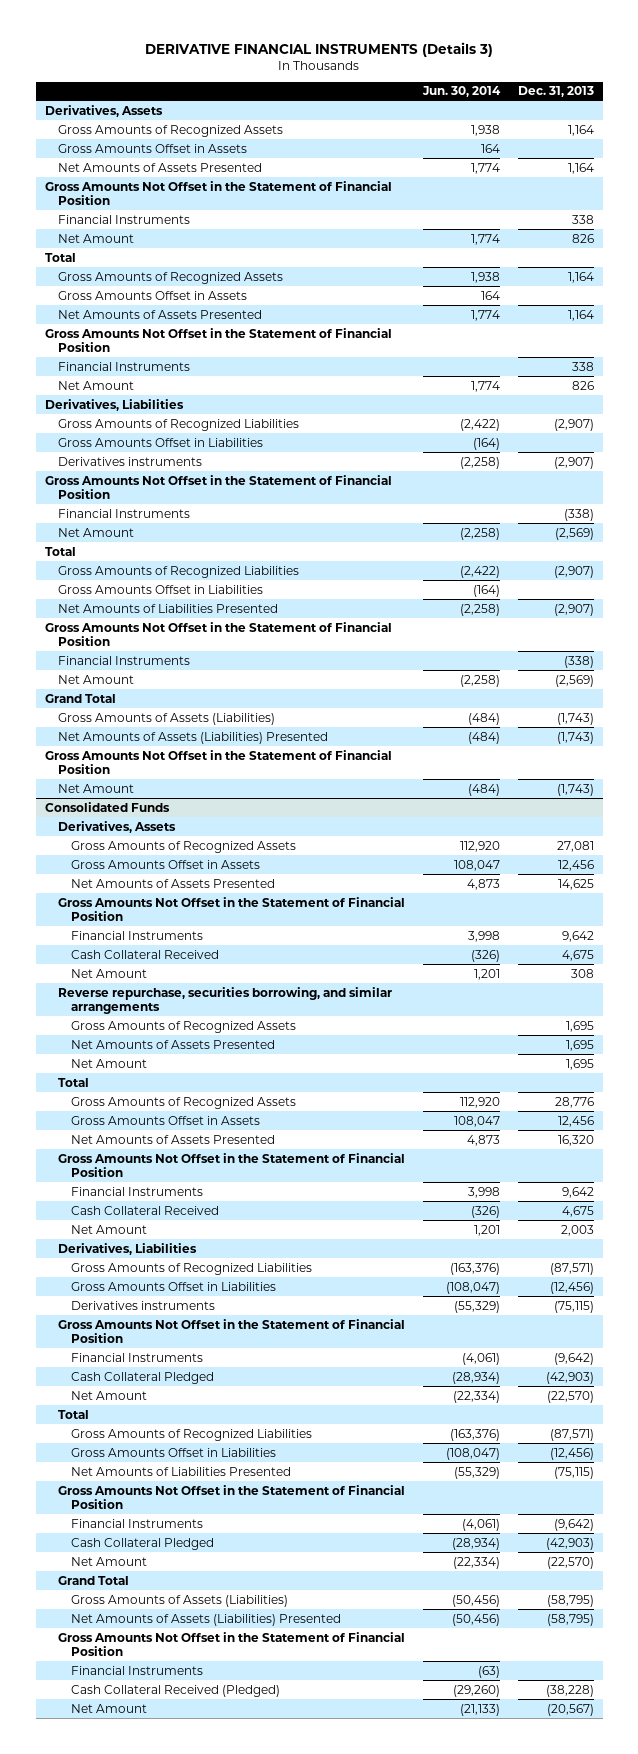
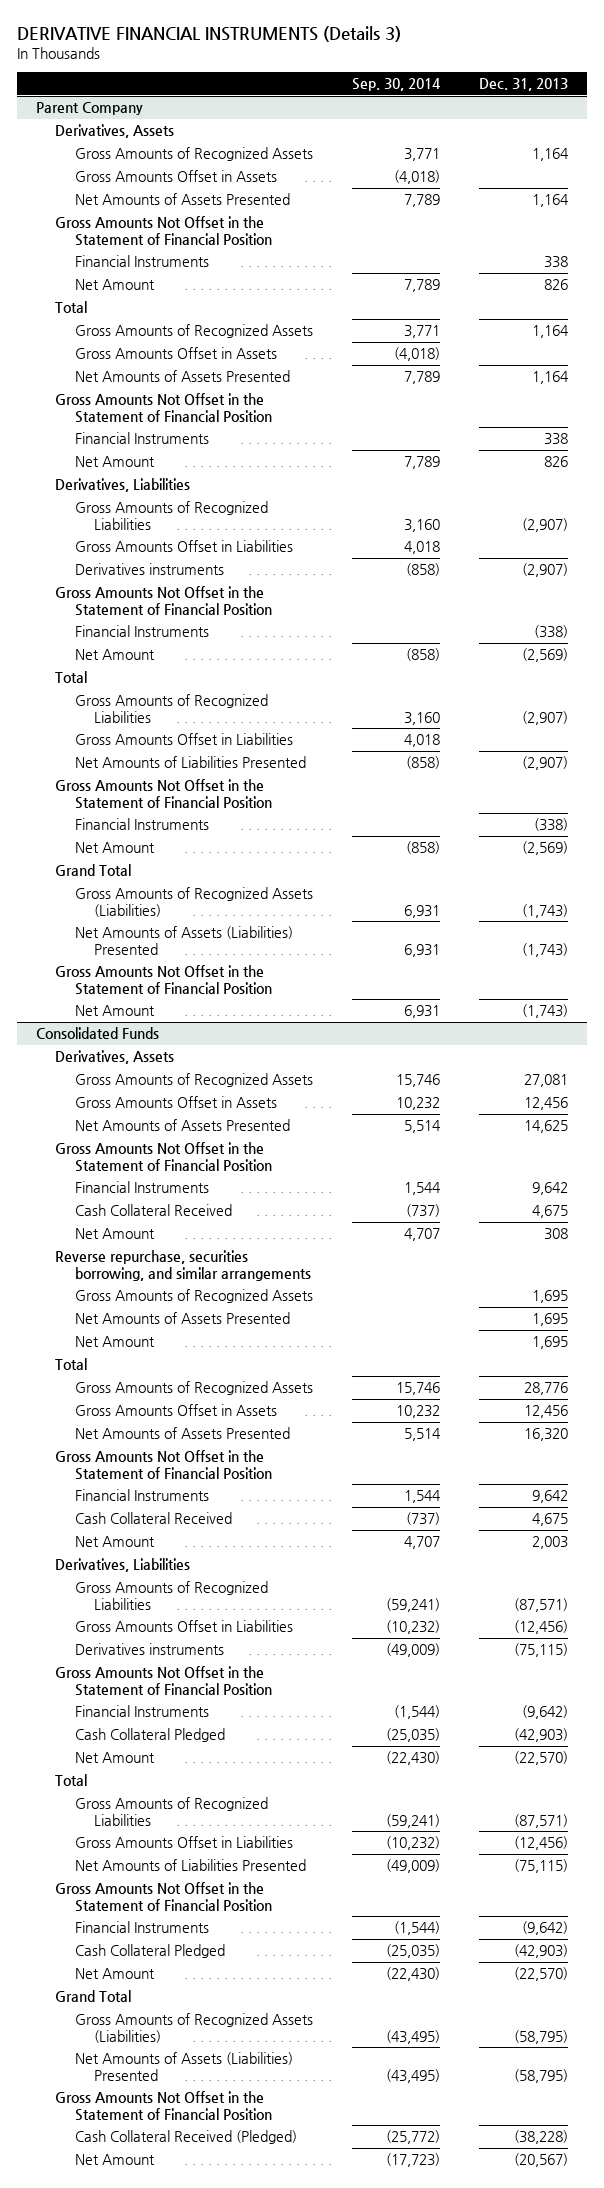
- | Jun. 30, 2014 | Dec. 31, 2013
+ | Sep. 30, 2014 | Dec. 31, 2013
+ Parent Company
- Gross Amounts of Assets (Liabilities) | (484) | (1,743)
+ Gross Amounts of Recognized Assets (Liabilities) | 6,931 | (1,743)
@ Consolidated Funds
- Gross Amounts of Assets (Liabilities) | (50,456) | (58,795)
+ Gross Amounts of Recognized Assets (Liabilities) | (43,495) | (58,795)
- Financial Instruments | (63) |

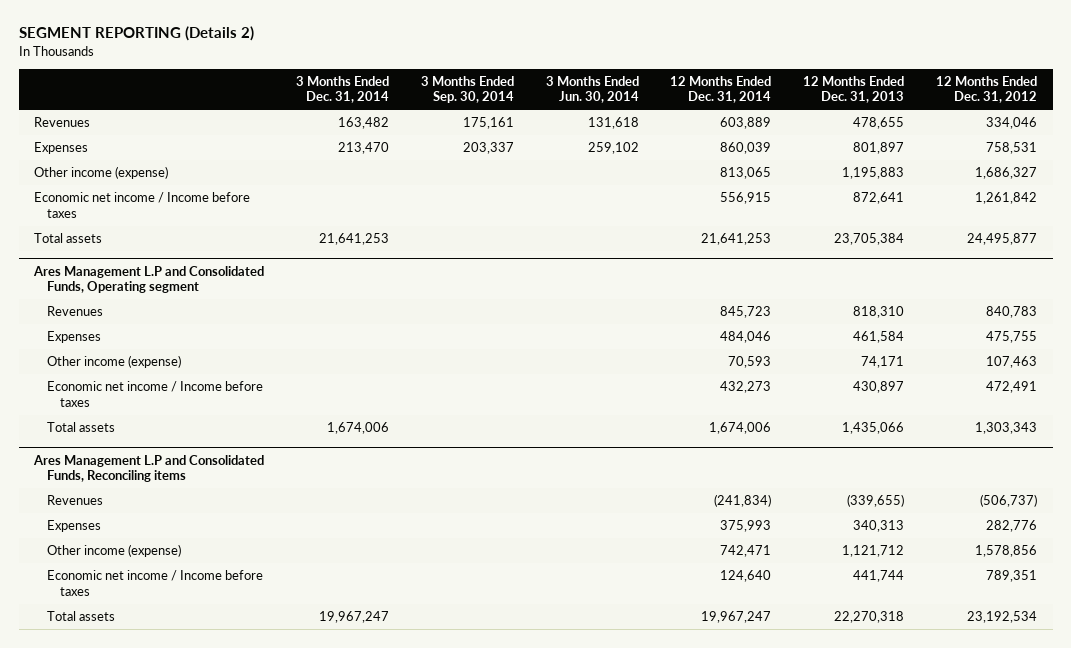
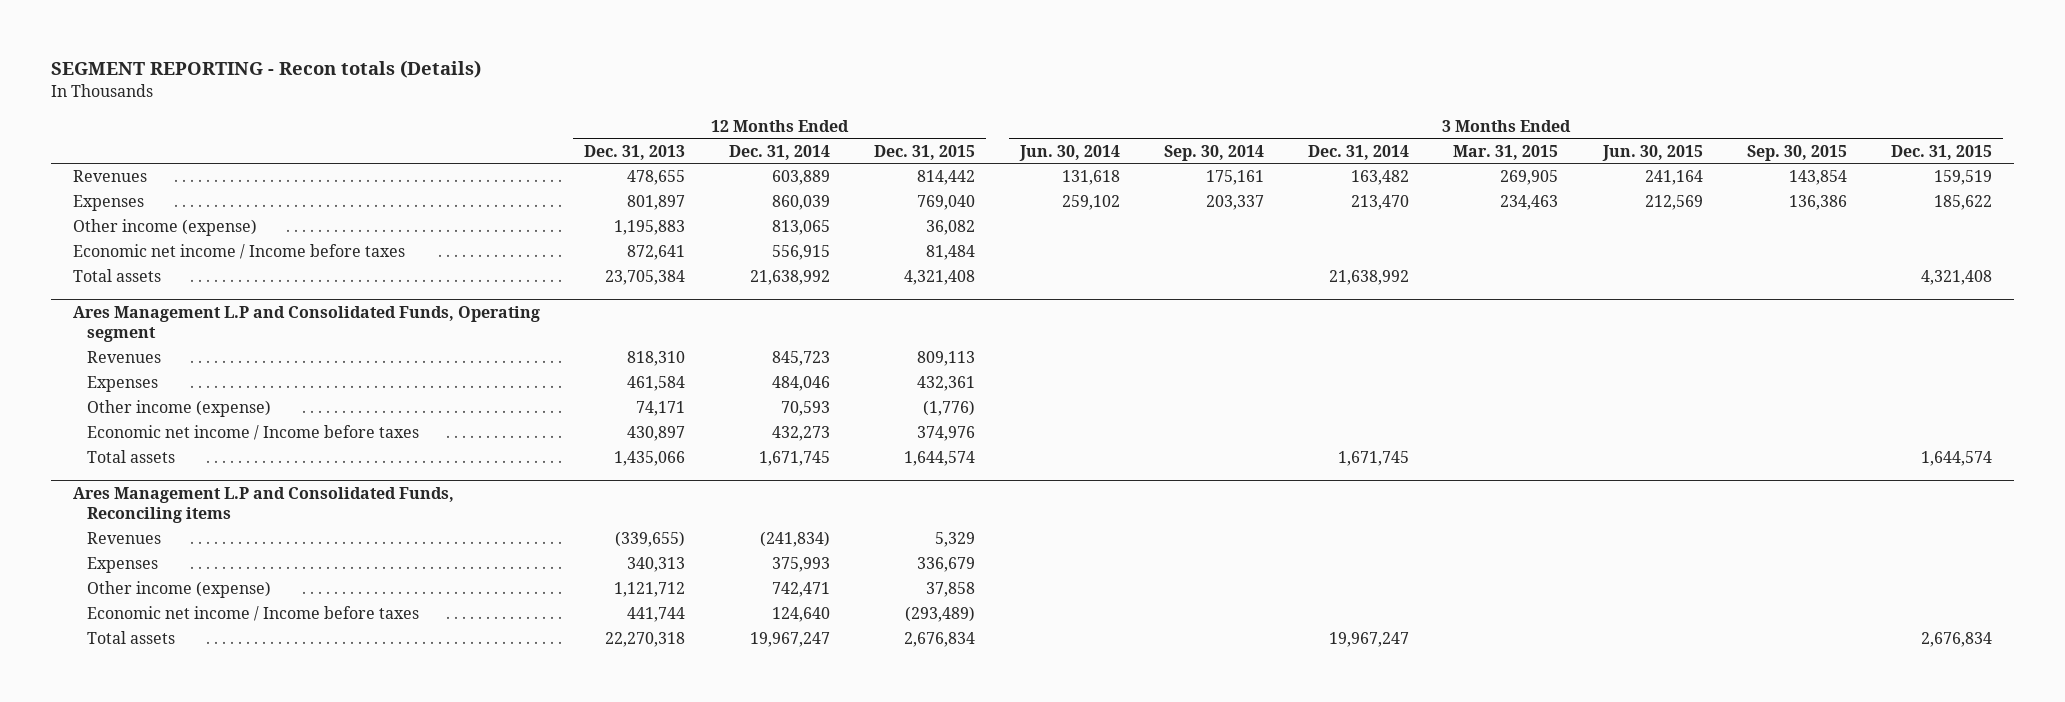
- SEGMENT REPORTING (Details 2)
+ SEGMENT REPORTING - Recon totals (Details)
- | 3 Months Ended Dec. 31, 2014 | 3 Months Ended Sep. 30, 2014 | 3 Months Ended Jun. 30, 2014 | 12 Months Ended Dec. 31, 2014 | 12 Months Ended Dec. 31, 2013 | 12 Months Ended Dec. 31, 2012
+ | 12 Months Ended Dec. 31, 2013 | 12 Months Ended Dec. 31, 2014 | 12 Months Ended Dec. 31, 2015 | 3 Months Ended Jun. 30, 2014 | 3 Months Ended Sep. 30, 2014 | 3 Months Ended Dec. 31, 2014 | 3 Months Ended Mar. 31, 2015 | 3 Months Ended Jun. 30, 2015 | 3 Months Ended Sep. 30, 2015 | 3 Months Ended Dec. 31, 2015
- Total assets | 21,641,253 | | | 21,641,253 | 23,705,384 | 24,495,877
+ Total assets | 23,705,384 | 21,638,992 | 4,321,408 | | | 21,638,992 | | | | 4,321,408
@ Ares Management L.P and Consolidated Funds, Operating segment
- Total assets | 1,674,006 | | | 1,674,006 | 1,435,066 | 1,303,343
+ Total assets | 1,435,066 | 1,671,745 | 1,644,574 | | | 1,671,745 | | | | 1,644,574

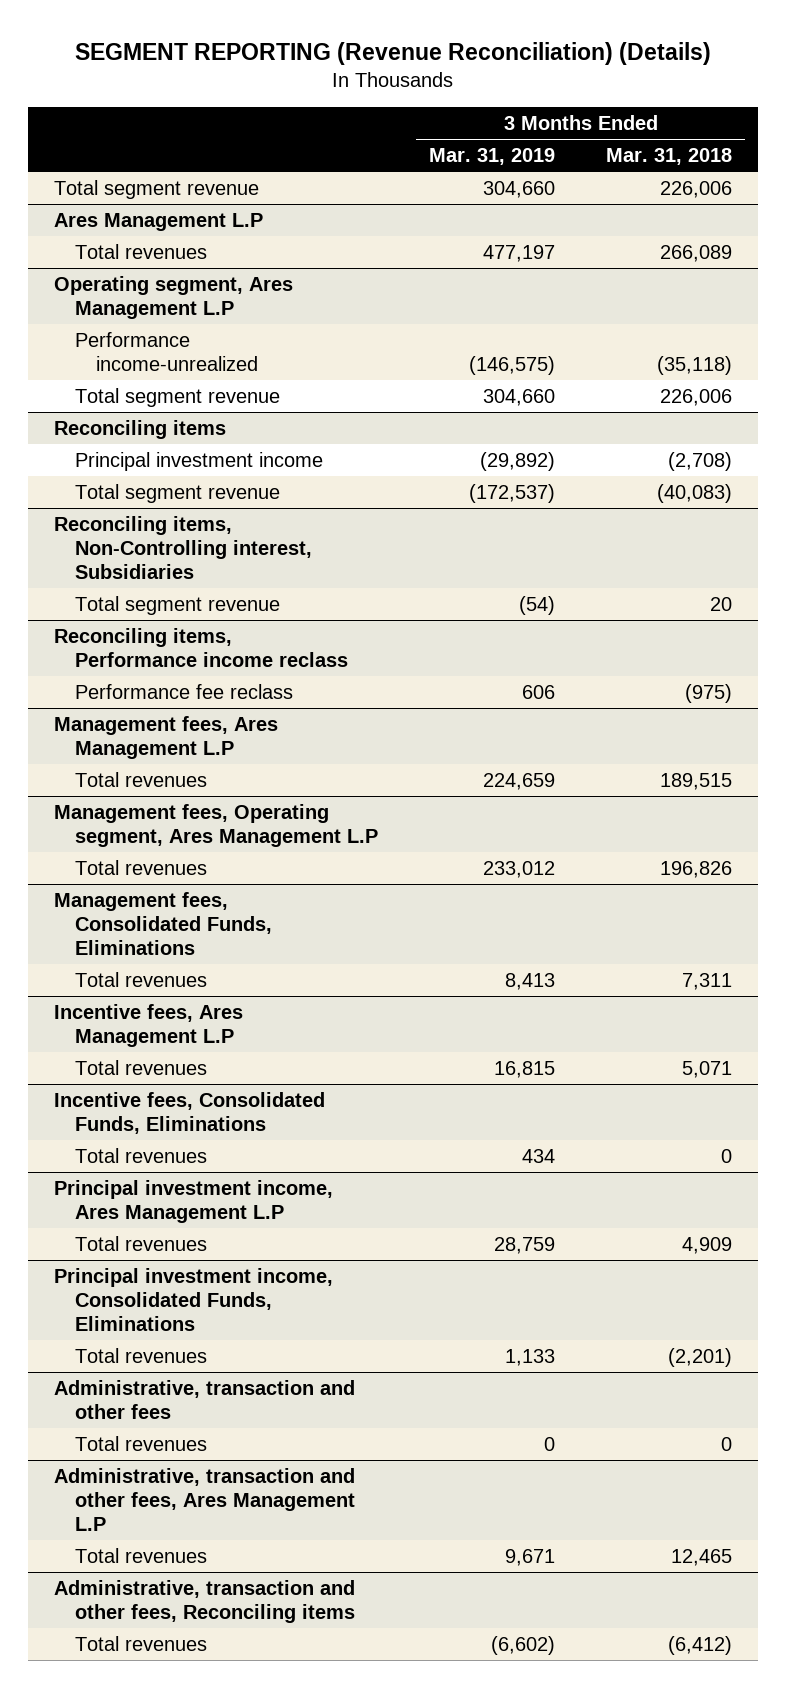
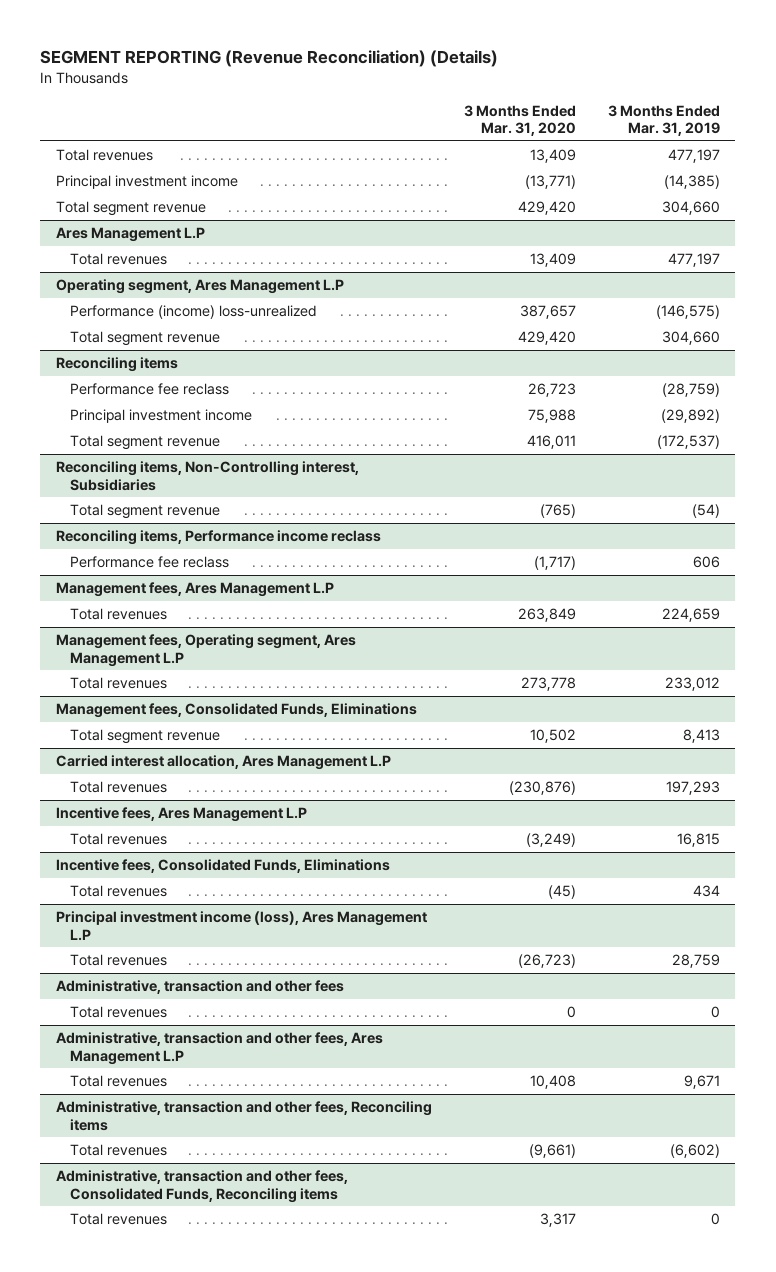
- | 3 Months Ended Mar. 31, 2019 | 3 Months Ended Mar. 31, 2018
+ | 3 Months Ended Mar. 31, 2020 | 3 Months Ended Mar. 31, 2019
+ Total revenues | 13,409 | 477,197
+ Principal investment income | (13,771) | (14,385)
@ Operating segment, Ares Management L.P
- Performance income-unrealized | (146,575) | (35,118)
+ Performance (income) loss-unrealized | 387,657 | (146,575)
@ Reconciling items
+ Performance fee reclass | 26,723 | (28,759)
@ Management fees, Consolidated Funds, Eliminations
- Total revenues | 8,413 | 7,311
+ Total segment revenue | 10,502 | 8,413
+ Carried interest allocation, Ares Management L.P
+ Total revenues | (230,876) | 197,293
- Principal investment income, Ares Management L.P
+ Principal investment income (loss), Ares Management L.P
- Principal investment income, Consolidated Funds, Eliminations
- Total revenues | 1,133 | (2,201)
+ Administrative, transaction and other fees, Consolidated Funds, Reconciling items
+ Total revenues | 3,317 | 0

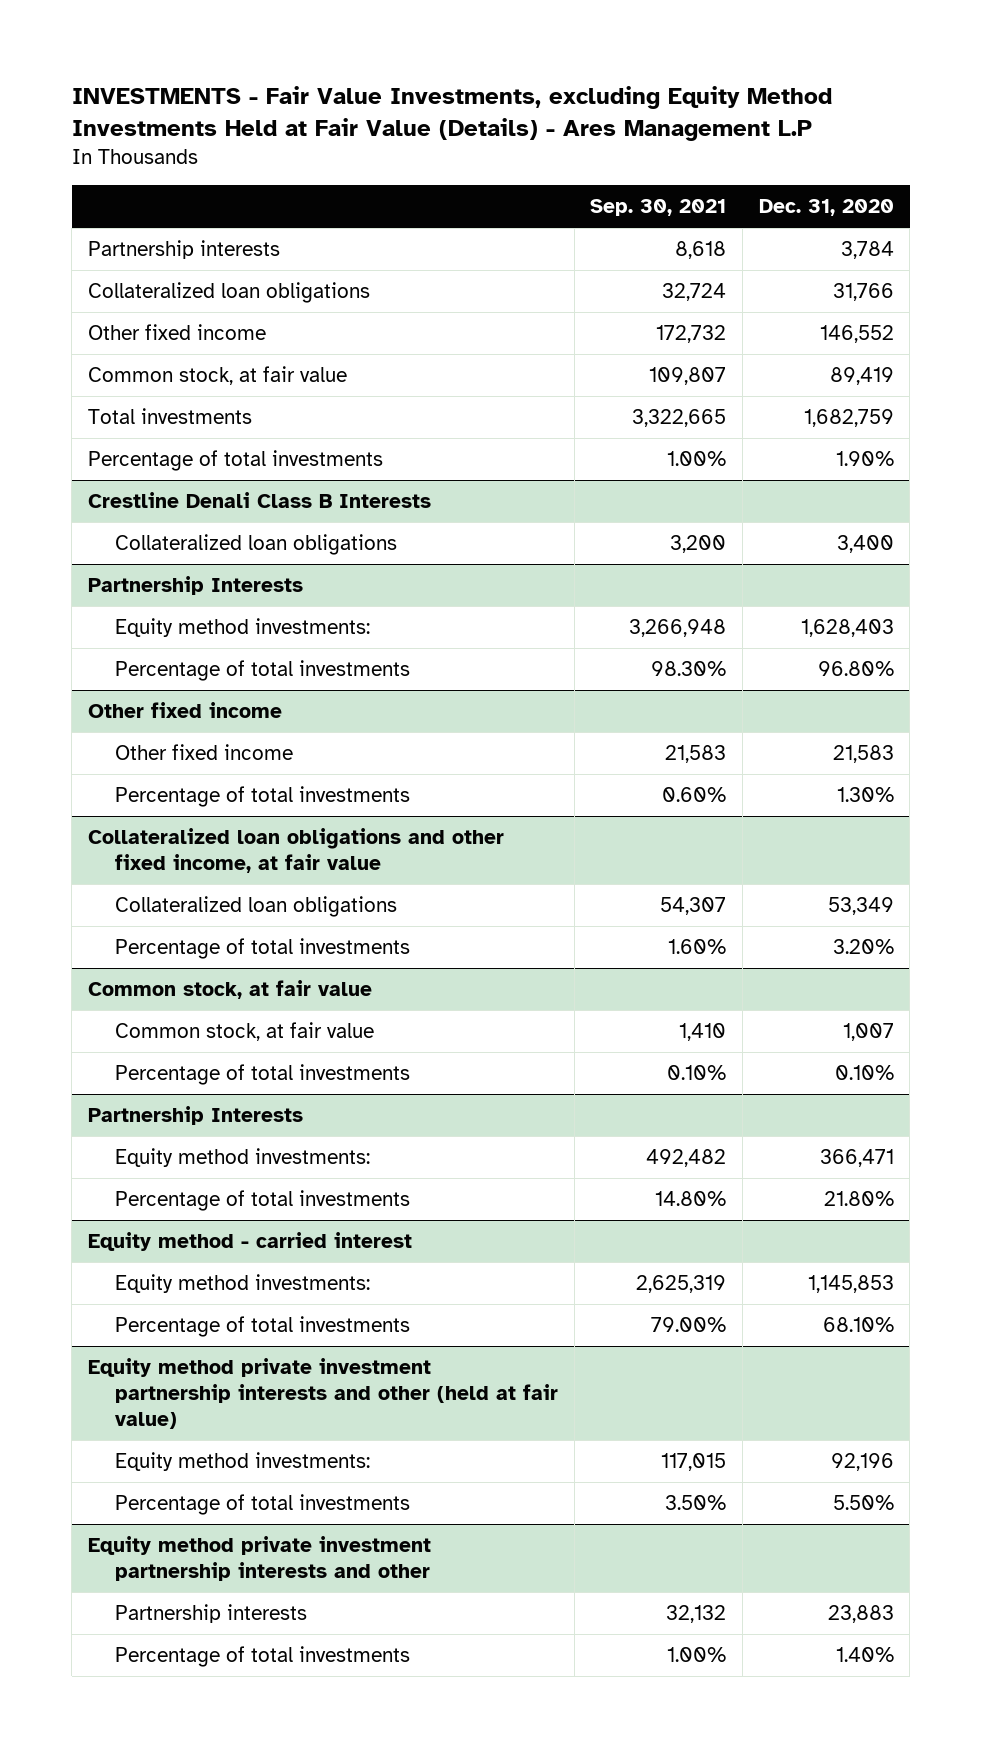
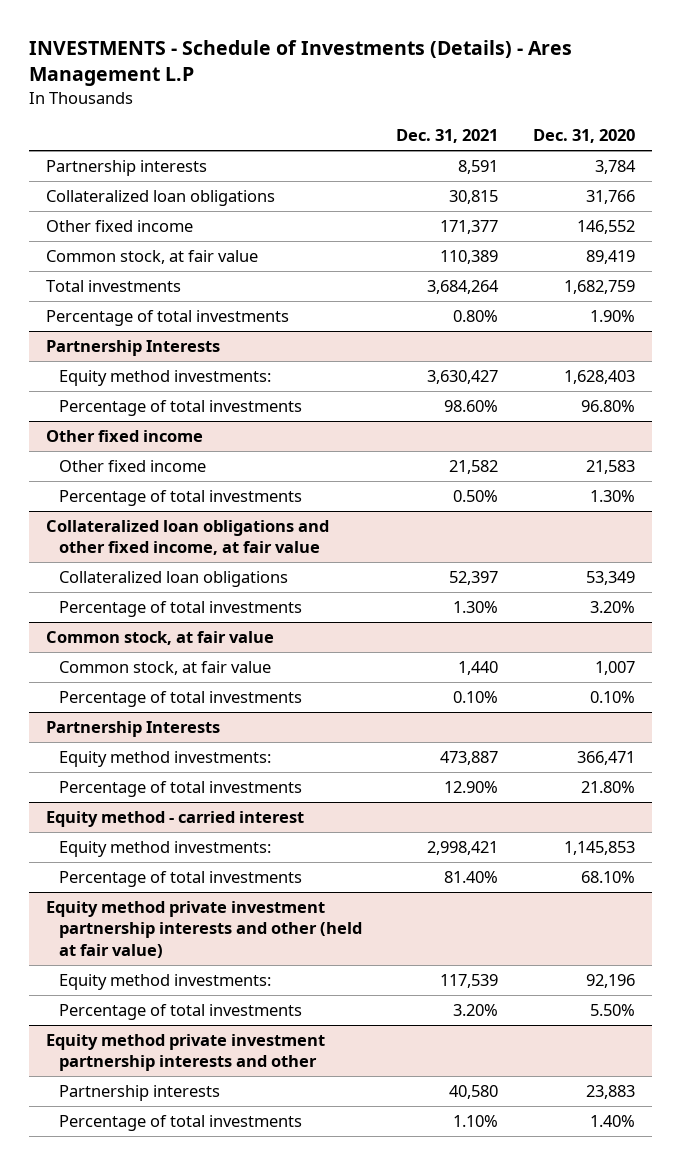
- INVESTMENTS - Fair Value Investments, excluding Equity Method Investments Held at Fair Value (Details) - Ares Management L.P
+ INVESTMENTS - Schedule of Investments (Details) - Ares Management L.P
- | Sep. 30, 2021 | Dec. 31, 2020
+ | Dec. 31, 2021 | Dec. 31, 2020
- Crestline Denali Class B Interests
- Collateralized loan obligations | 3,200 | 3,400

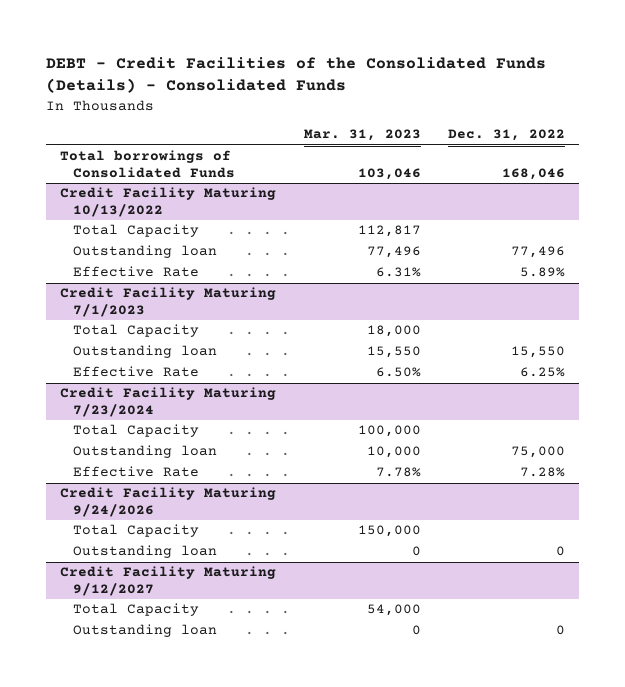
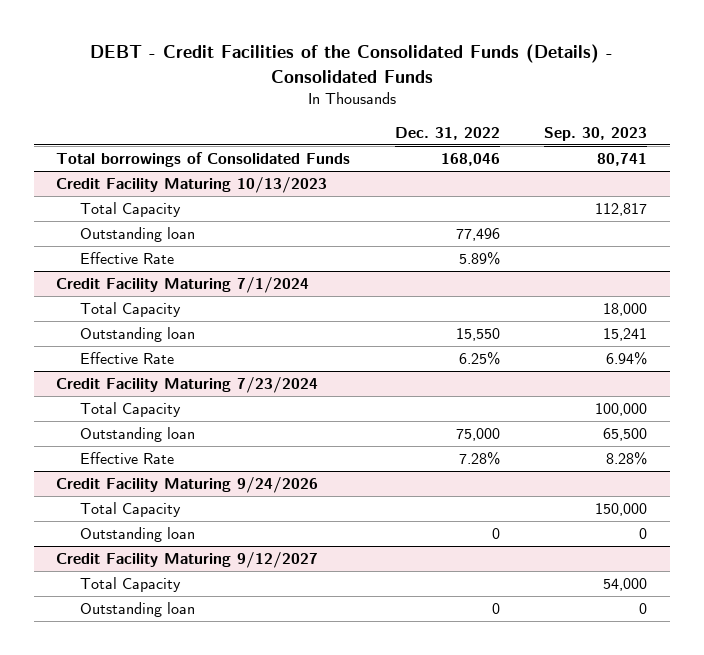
- | Mar. 31, 2023 | Dec. 31, 2022
+ | Dec. 31, 2022 | Sep. 30, 2023
- Credit Facility Maturing 10/13/2022
+ Credit Facility Maturing 10/13/2023
- Credit Facility Maturing 7/1/2023
+ Credit Facility Maturing 7/1/2024

